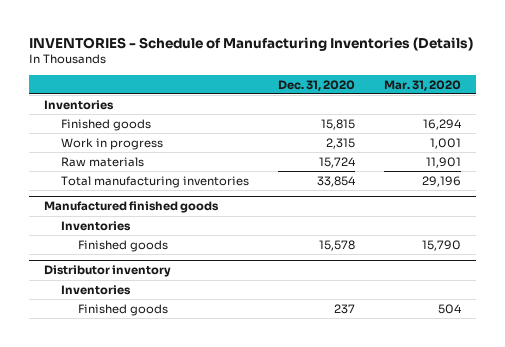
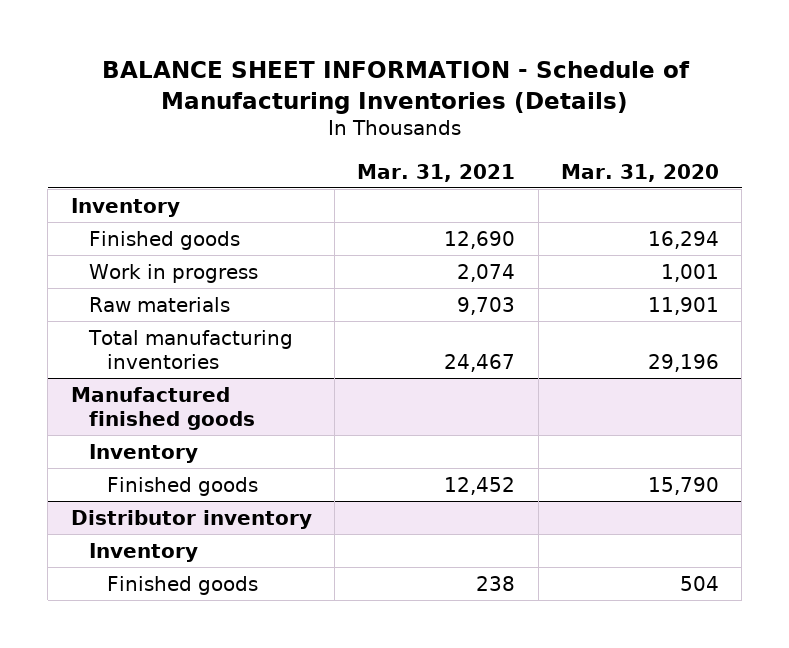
- INVENTORIES - Schedule of Manufacturing Inventories (Details)
+ BALANCE SHEET INFORMATION - Schedule of Manufacturing Inventories (Details)
- | Dec. 31, 2020 | Mar. 31, 2020
+ | Mar. 31, 2021 | Mar. 31, 2020
- Inventories
+ Inventory
@ Manufactured finished goods
- Inventories
+ Inventory
@ Distributor inventory
- Inventories
+ Inventory

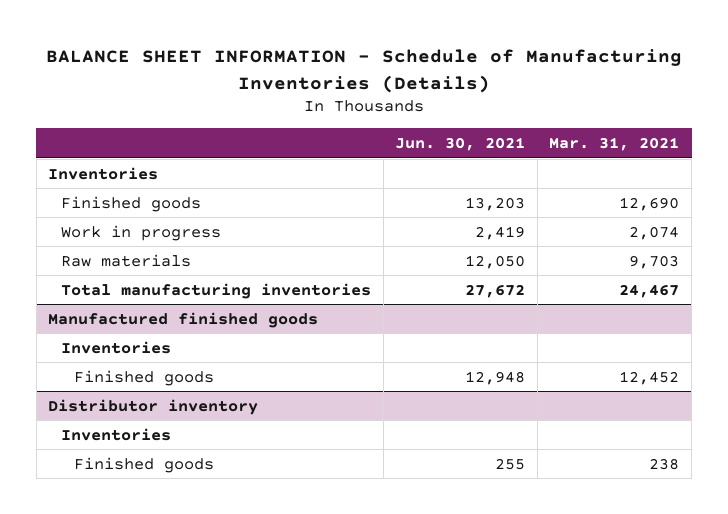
- | Mar. 31, 2021 | Mar. 31, 2020
+ | Jun. 30, 2021 | Mar. 31, 2021
- Inventory
+ Inventories
@ Manufactured finished goods
- Inventory
+ Inventories
@ Distributor inventory
- Inventory
+ Inventories

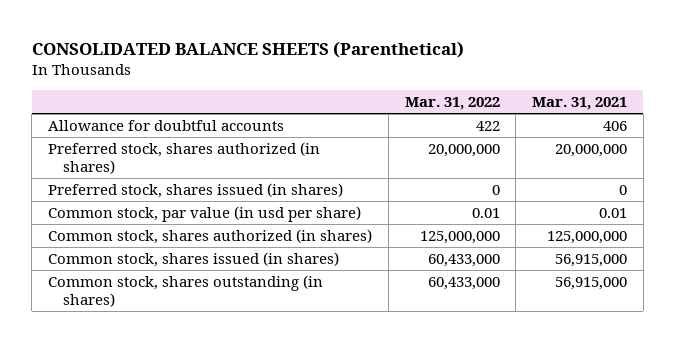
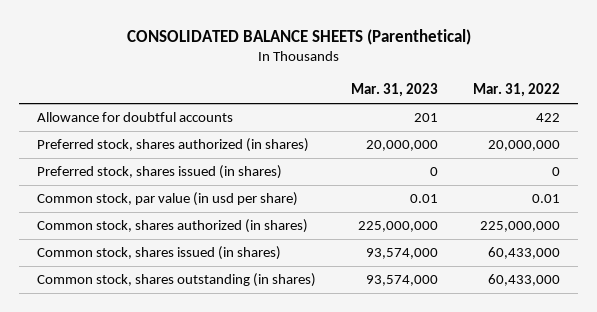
- | Mar. 31, 2022 | Mar. 31, 2021
+ | Mar. 31, 2023 | Mar. 31, 2022
- Common stock, shares authorized (in shares) | 125,000,000 | 125,000,000
+ Common stock, shares authorized (in shares) | 225,000,000 | 225,000,000

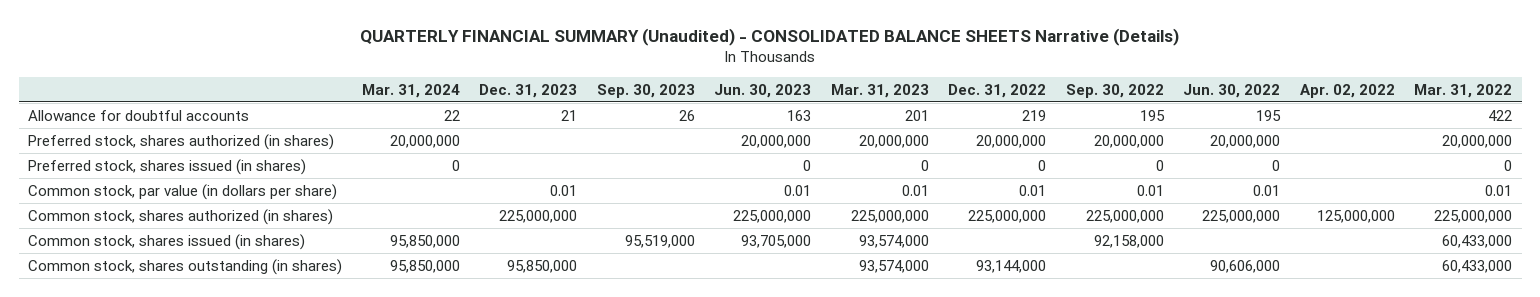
- CONSOLIDATED BALANCE SHEETS (Parenthetical)
+ QUARTERLY FINANCIAL SUMMARY (Unaudited) - CONSOLIDATED BALANCE SHEETS Narrative (Details)
- | Mar. 31, 2023 | Mar. 31, 2022
+ | Mar. 31, 2024 | Dec. 31, 2023 | Sep. 30, 2023 | Jun. 30, 2023 | Mar. 31, 2023 | Dec. 31, 2022 | Sep. 30, 2022 | Jun. 30, 2022 | Apr. 02, 2022 | Mar. 31, 2022
- Common stock, par value (in usd per share) | 0.01 | 0.01
+ Common stock, par value (in dollars per share) | | 0.01 | | 0.01 | 0.01 | 0.01 | 0.01 | 0.01 | | 0.01

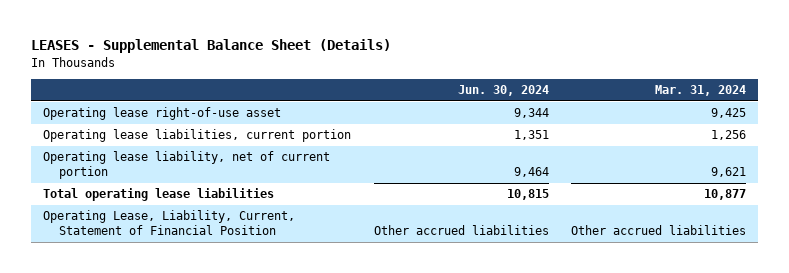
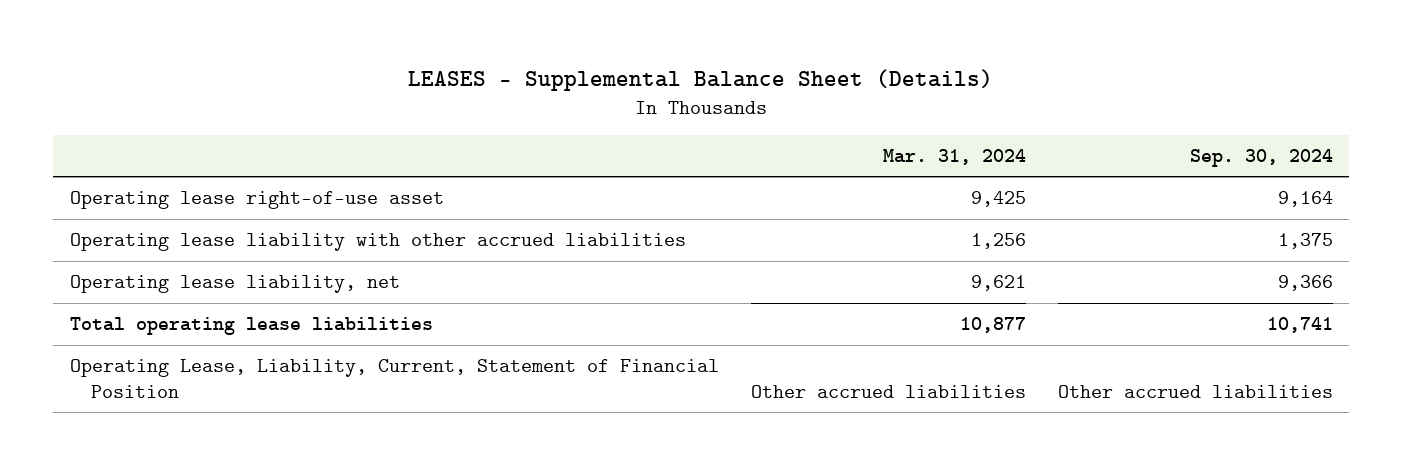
- | Jun. 30, 2024 | Mar. 31, 2024
+ | Mar. 31, 2024 | Sep. 30, 2024
- Operating lease liabilities, current portion | 1,351 | 1,256
- Operating lease liability, net of current portion | 9,464 | 9,621
+ Operating lease liability with other accrued liabilities | 1,256 | 1,375
+ Operating lease liability, net | 9,621 | 9,366

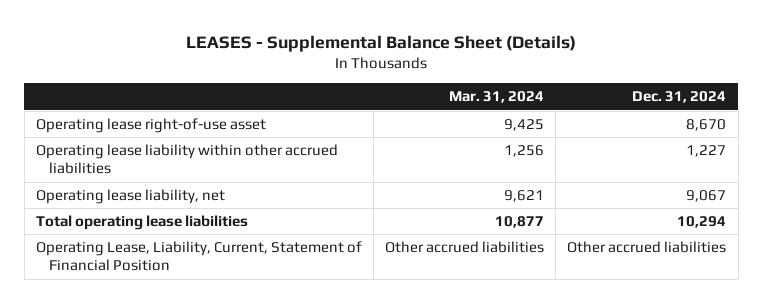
- | Mar. 31, 2024 | Sep. 30, 2024
+ | Mar. 31, 2024 | Dec. 31, 2024
- Operating lease liability with other accrued liabilities | 1,256 | 1,375
+ Operating lease liability within other accrued liabilities | 1,256 | 1,227

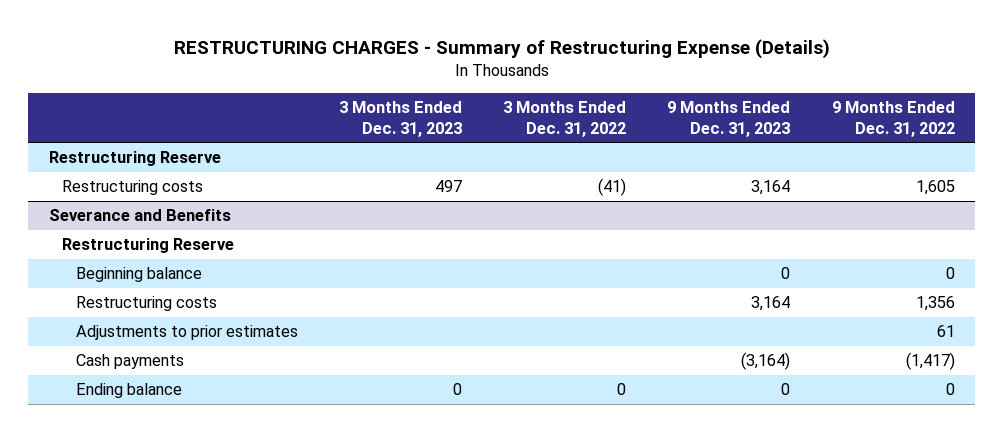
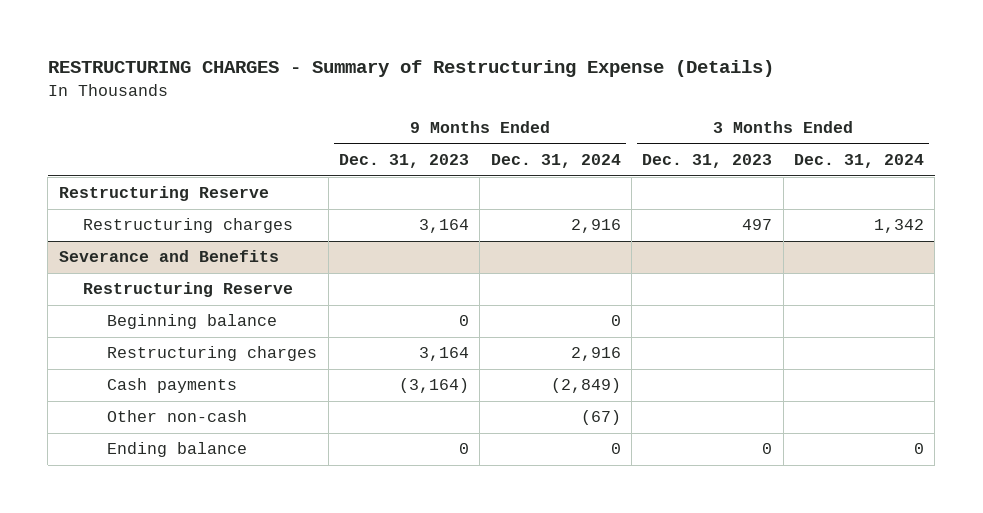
- | 3 Months Ended Dec. 31, 2023 | 3 Months Ended Dec. 31, 2022 | 9 Months Ended Dec. 31, 2023 | 9 Months Ended Dec. 31, 2022
+ | 9 Months Ended Dec. 31, 2023 | 9 Months Ended Dec. 31, 2024 | 3 Months Ended Dec. 31, 2023 | 3 Months Ended Dec. 31, 2024
- Restructuring costs | 497 | (41) | 3,164 | 1,605
+ Restructuring charges | 3,164 | 2,916 | 497 | 1,342
@ Severance and Benefits
- Restructuring costs | | | 3,164 | 1,356
- Adjustments to prior estimates | | | | 61
+ Restructuring charges | 3,164 | 2,916 | |
+ Other non-cash | | (67) | |

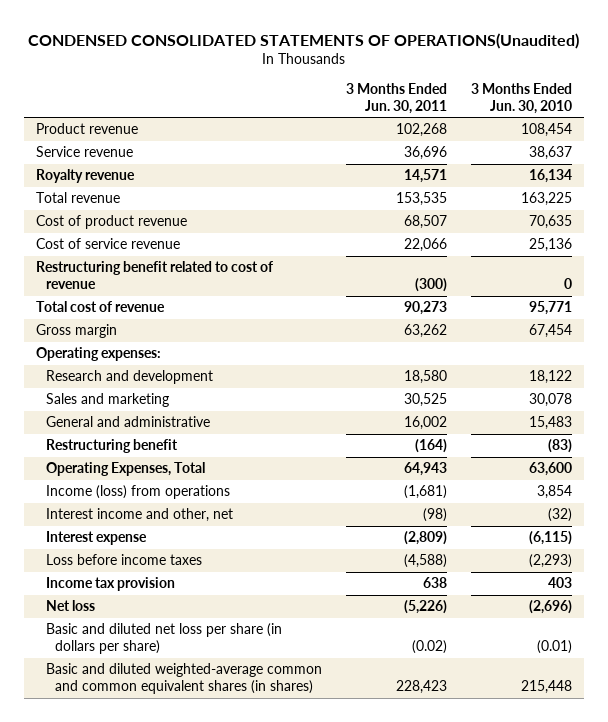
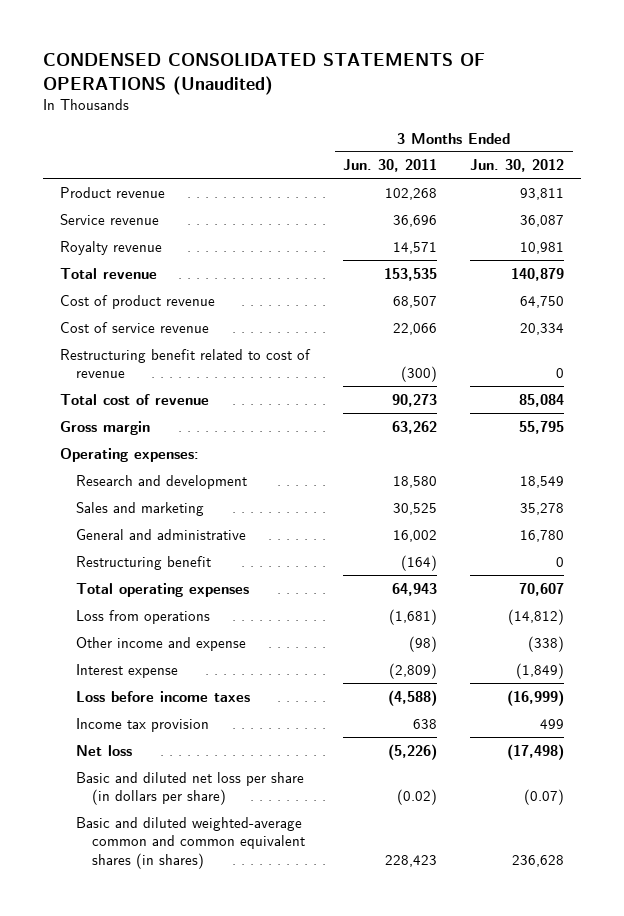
- CONDENSED CONSOLIDATED STATEMENTS OF OPERATIONS(Unaudited)
+ CONDENSED CONSOLIDATED STATEMENTS OF OPERATIONS (Unaudited)
- | 3 Months Ended Jun. 30, 2011 | 3 Months Ended Jun. 30, 2010
+ | 3 Months Ended Jun. 30, 2011 | 3 Months Ended Jun. 30, 2012
- Operating Expenses, Total | 64,943 | 63,600
- Income (loss) from operations | (1,681) | 3,854
- Interest income and other, net | (98) | (32)
+ Total operating expenses | 64,943 | 70,607
+ Loss from operations | (1,681) | (14,812)
+ Other income and expense | (98) | (338)

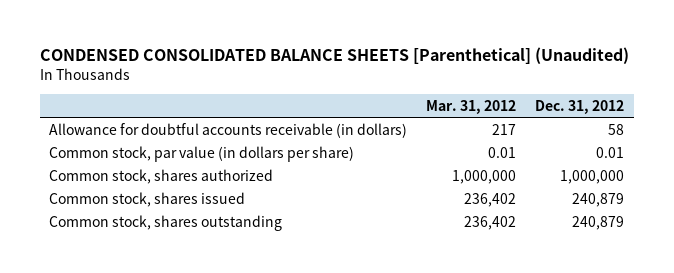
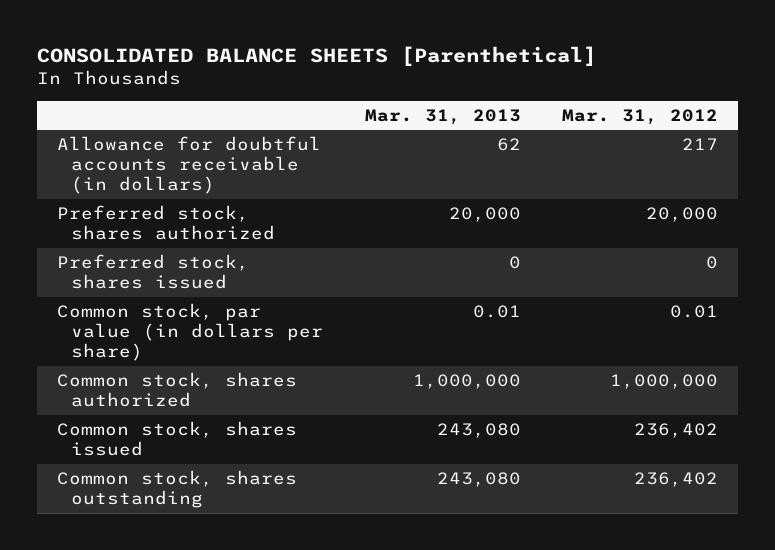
- CONDENSED CONSOLIDATED BALANCE SHEETS [Parenthetical] (Unaudited)
+ CONSOLIDATED BALANCE SHEETS [Parenthetical]
- | Mar. 31, 2012 | Dec. 31, 2012
+ | Mar. 31, 2013 | Mar. 31, 2012
+ Preferred stock, shares authorized | 20,000 | 20,000
+ Preferred stock, shares issued | 0 | 0

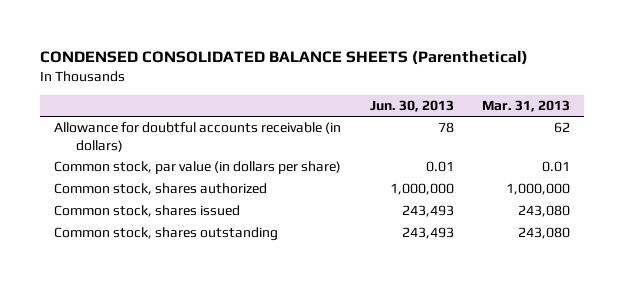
- CONSOLIDATED BALANCE SHEETS [Parenthetical]
+ CONDENSED CONSOLIDATED BALANCE SHEETS (Parenthetical)
- | Mar. 31, 2013 | Mar. 31, 2012
+ | Jun. 30, 2013 | Mar. 31, 2013
- Preferred stock, shares authorized | 20,000 | 20,000
- Preferred stock, shares issued | 0 | 0

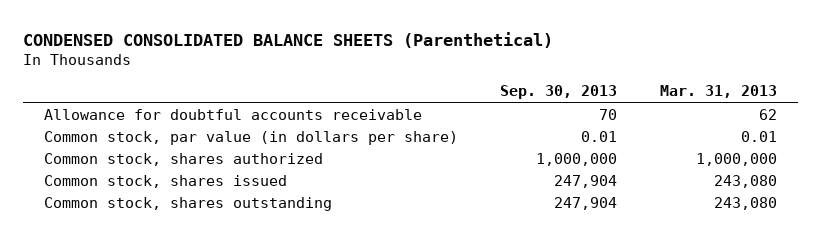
- | Jun. 30, 2013 | Mar. 31, 2013
+ | Sep. 30, 2013 | Mar. 31, 2013
- Allowance for doubtful accounts receivable (in dollars) | 78 | 62
+ Allowance for doubtful accounts receivable | 70 | 62

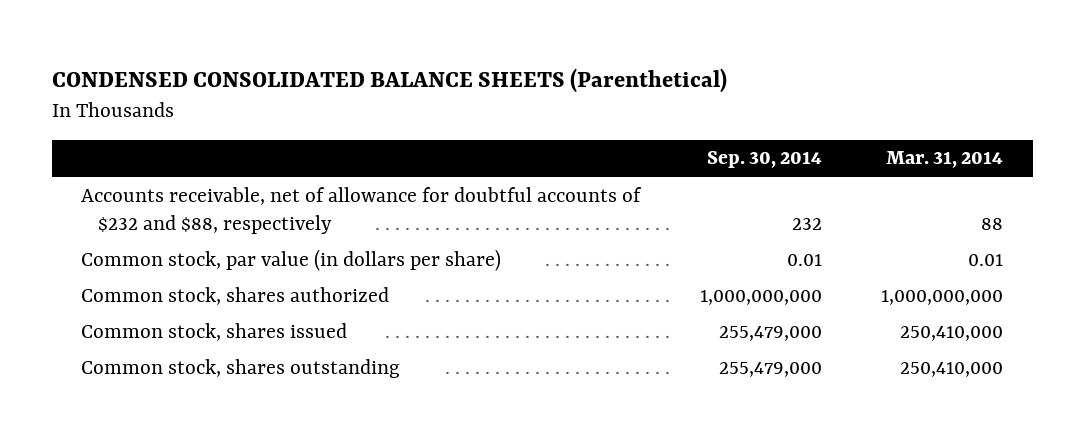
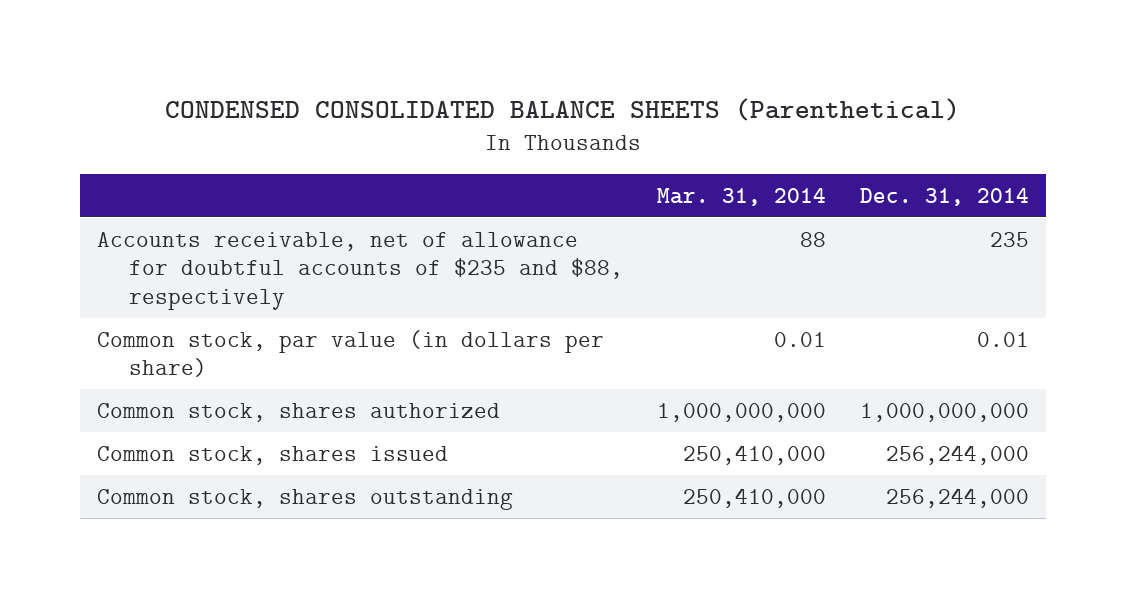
- | Sep. 30, 2014 | Mar. 31, 2014
+ | Mar. 31, 2014 | Dec. 31, 2014
- Accounts receivable, net of allowance for doubtful accounts of $232 and $88, respectively | 232 | 88
+ Accounts receivable, net of allowance for doubtful accounts of $235 and $88, respectively | 88 | 235

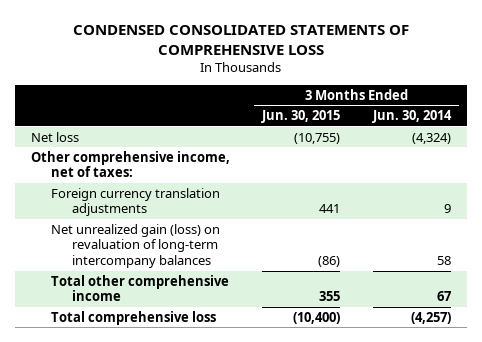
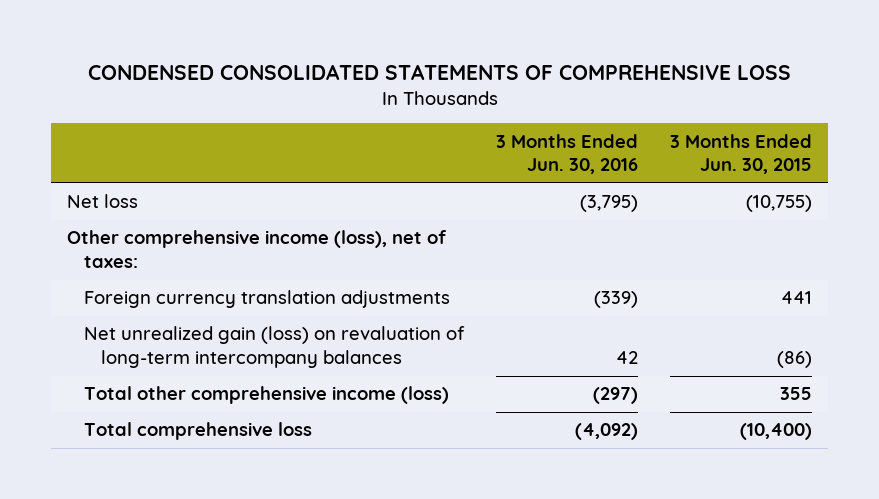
- | 3 Months Ended Jun. 30, 2015 | 3 Months Ended Jun. 30, 2014
+ | 3 Months Ended Jun. 30, 2016 | 3 Months Ended Jun. 30, 2015
- Other comprehensive income, net of taxes:
+ Other comprehensive income (loss), net of taxes:
- Total other comprehensive income | 355 | 67
+ Total other comprehensive income (loss) | (297) | 355

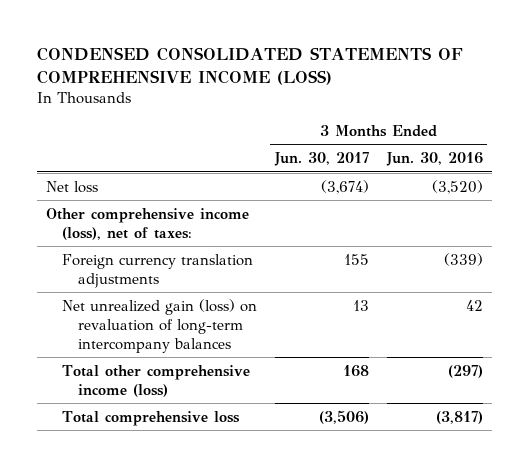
- CONDENSED CONSOLIDATED STATEMENTS OF COMPREHENSIVE LOSS
+ CONDENSED CONSOLIDATED STATEMENTS OF COMPREHENSIVE INCOME (LOSS)
- | 3 Months Ended Jun. 30, 2016 | 3 Months Ended Jun. 30, 2015
+ | 3 Months Ended Jun. 30, 2017 | 3 Months Ended Jun. 30, 2016
- Net loss | (3,795) | (10,755)
+ Net loss | (3,674) | (3,520)
- Total comprehensive loss | (4,092) | (10,400)
+ Total comprehensive loss | (3,506) | (3,817)

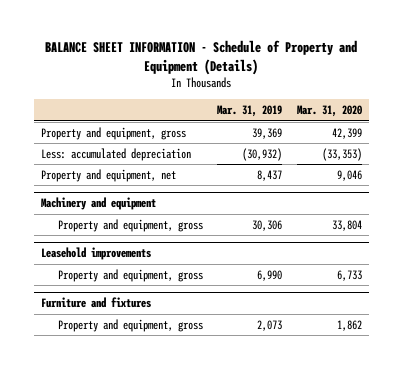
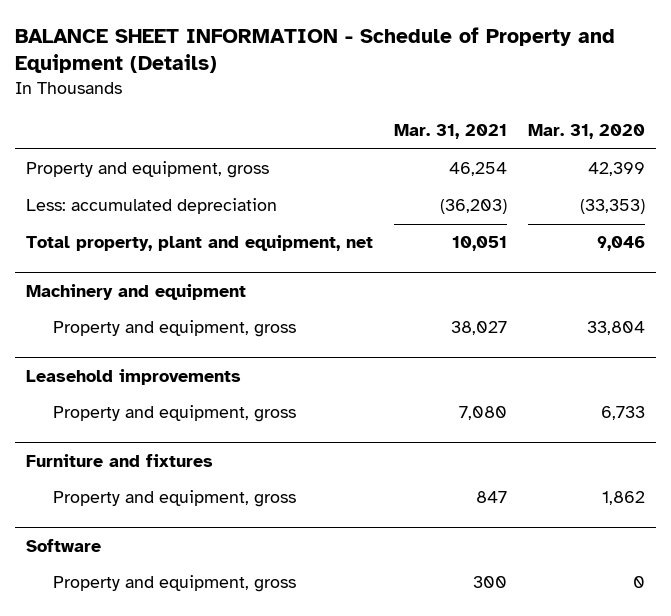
- | Mar. 31, 2019 | Mar. 31, 2020
+ | Mar. 31, 2021 | Mar. 31, 2020
- Property and equipment, net | 8,437 | 9,046
+ Total property, plant and equipment, net | 10,051 | 9,046
+ Software
+ Property and equipment, gross | 300 | 0

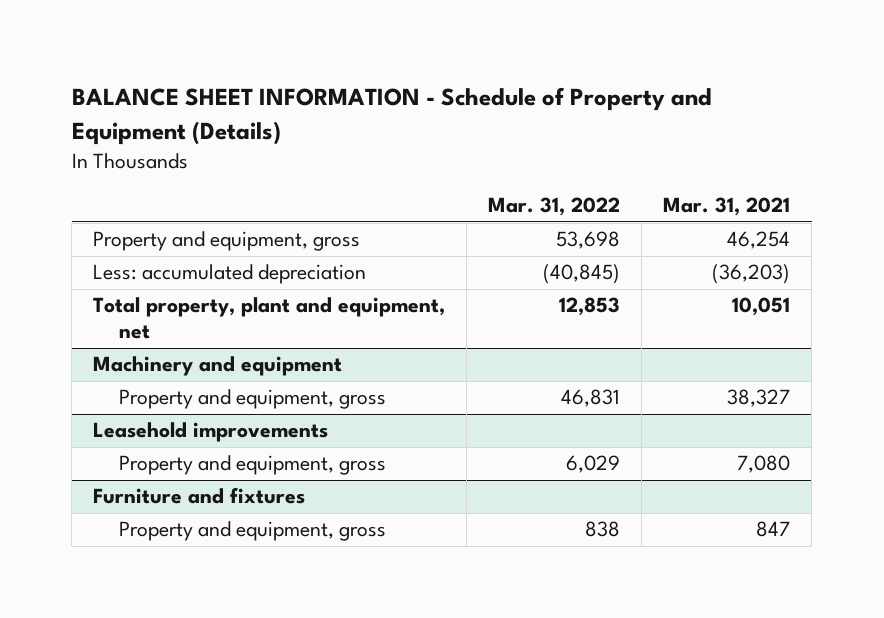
- | Mar. 31, 2021 | Mar. 31, 2020
+ | Mar. 31, 2022 | Mar. 31, 2021
@ Machinery and equipment
- Property and equipment, gross | 38,027 | 33,804
+ Property and equipment, gross | 46,831 | 38,327
- Software
- Property and equipment, gross | 300 | 0

